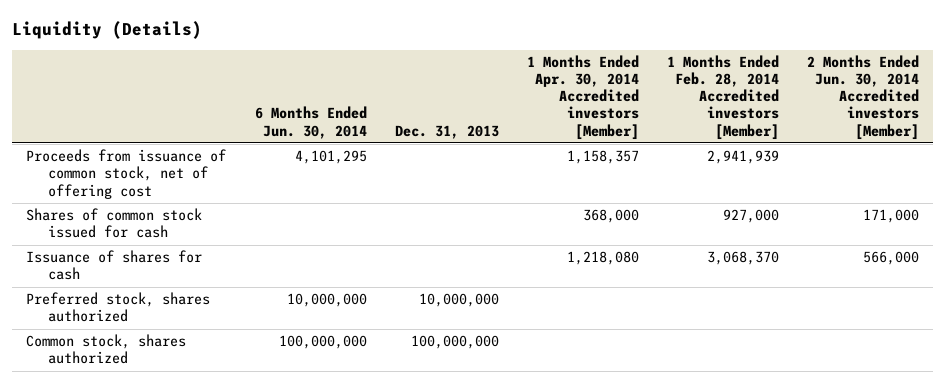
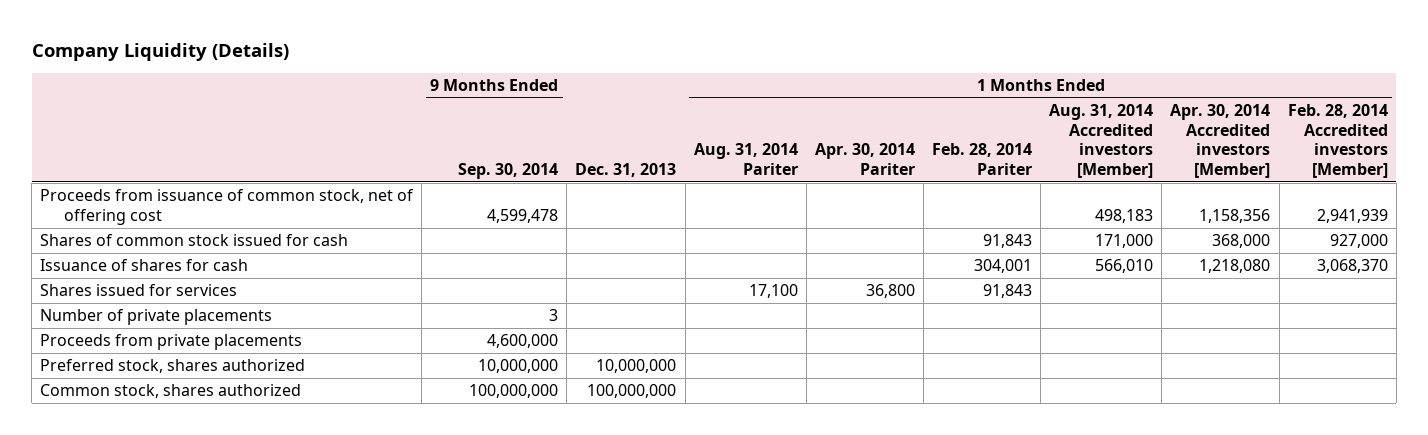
- Liquidity (Details)
+ Company Liquidity (Details)
- | 6 Months Ended Jun. 30, 2014 | Dec. 31, 2013 | 1 Months Ended Apr. 30, 2014 Accredited investors [Member] | 1 Months Ended Feb. 28, 2014 Accredited investors [Member] | 2 Months Ended Jun. 30, 2014 Accredited investors [Member]
+ | 9 Months Ended Sep. 30, 2014 | Dec. 31, 2013 | 1 Months Ended Aug. 31, 2014 Pariter | 1 Months Ended Apr. 30, 2014 Pariter | 1 Months Ended Feb. 28, 2014 Pariter | 1 Months Ended Aug. 31, 2014 Accredited investors [Member] | 1 Months Ended Apr. 30, 2014 Accredited investors [Member] | 1 Months Ended Feb. 28, 2014 Accredited investors [Member]
- Proceeds from issuance of common stock, net of offering cost | 4,101,295 | | 1,158,357 | 2,941,939 |
+ Proceeds from issuance of common stock, net of offering cost | 4,599,478 | | | | | 498,183 | 1,158,356 | 2,941,939
+ Shares issued for services | | | 17,100 | 36,800 | 91,843 | | |
+ Number of private placements | 3 | | | | | | |
+ Proceeds from private placements | 4,600,000 | | | | | | |

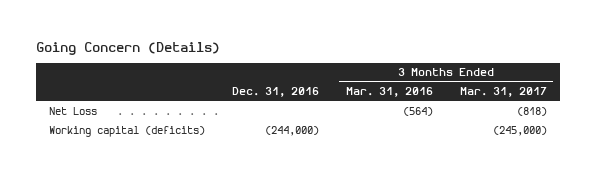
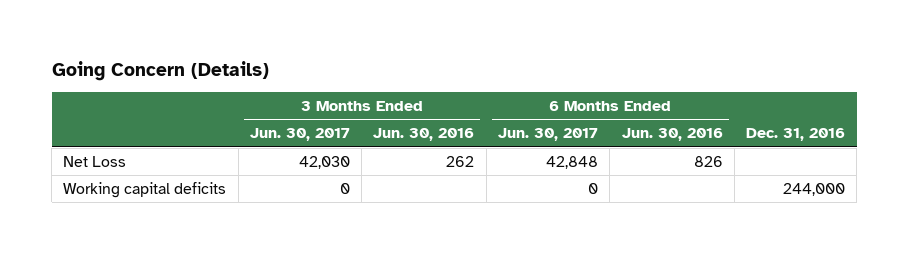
- | Dec. 31, 2016 | 3 Months Ended Mar. 31, 2016 | 3 Months Ended Mar. 31, 2017
+ | 3 Months Ended Jun. 30, 2017 | 3 Months Ended Jun. 30, 2016 | 6 Months Ended Jun. 30, 2017 | 6 Months Ended Jun. 30, 2016 | Dec. 31, 2016
- Working capital (deficits) | (244,000) | | (245,000)
+ Working capital deficits | 0 | | 0 | | 244,000

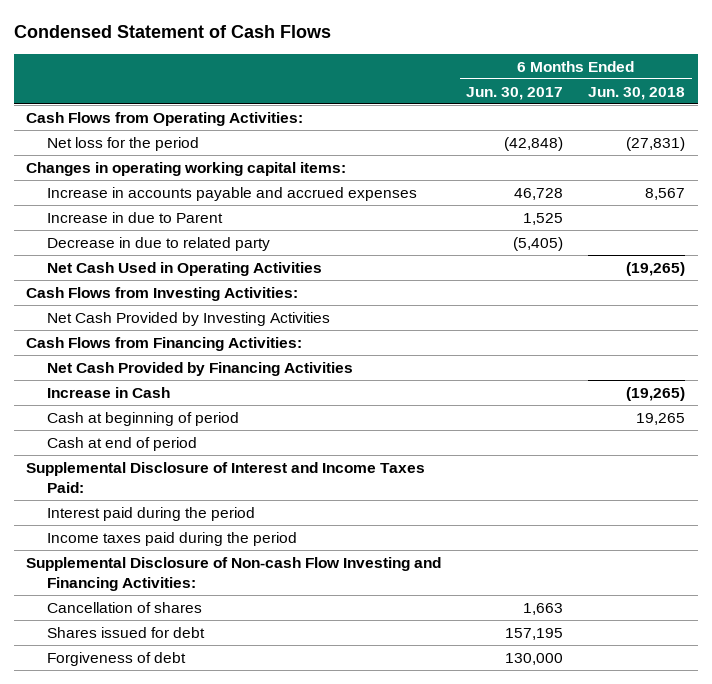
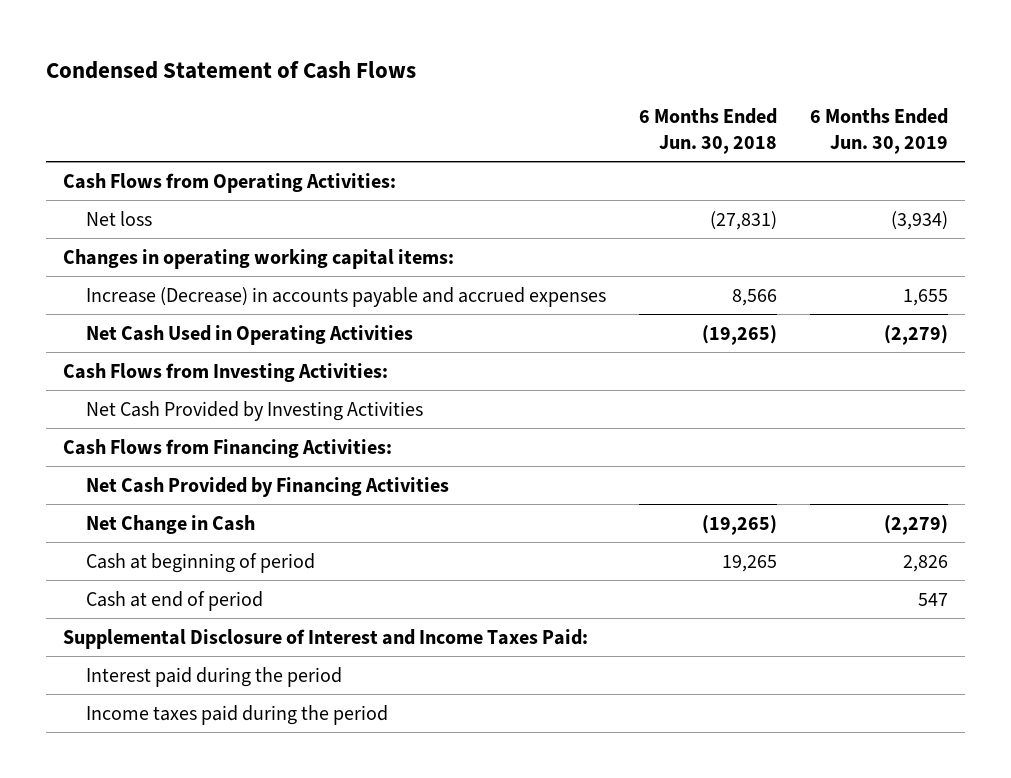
- | 6 Months Ended Jun. 30, 2017 | 6 Months Ended Jun. 30, 2018
+ | 6 Months Ended Jun. 30, 2018 | 6 Months Ended Jun. 30, 2019
- Net loss for the period | (42,848) | (27,831)
+ Net loss | (27,831) | (3,934)
- Increase in accounts payable and accrued expenses | 46,728 | 8,567
- Increase in due to Parent | 1,525 |
- Decrease in due to related party | (5,405) |
+ Increase (Decrease) in accounts payable and accrued expenses | 8,566 | 1,655
- Increase in Cash | | (19,265)
+ Net Change in Cash | (19,265) | (2,279)
- Supplemental Disclosure of Non-cash Flow Investing and Financing Activities:
- Cancellation of shares | 1,663 |
- Shares issued for debt | 157,195 |
- Forgiveness of debt | 130,000 |

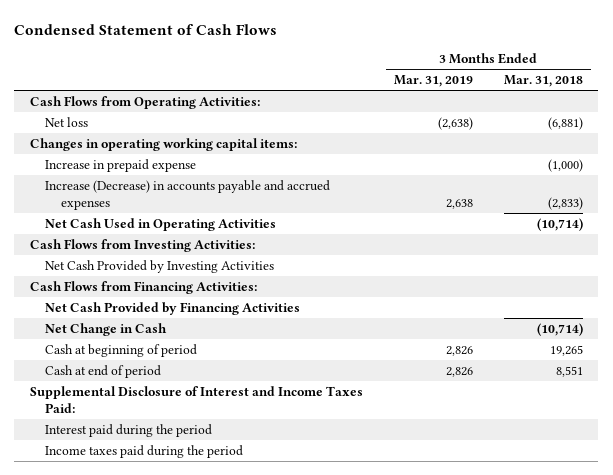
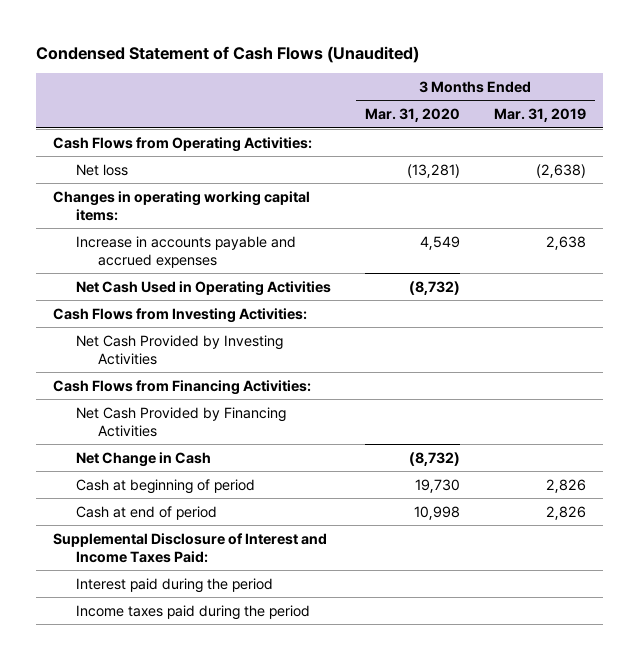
- Condensed Statement of Cash Flows
+ Condensed Statement of Cash Flows (Unaudited)
- | 3 Months Ended Mar. 31, 2019 | 3 Months Ended Mar. 31, 2018
+ | 3 Months Ended Mar. 31, 2020 | 3 Months Ended Mar. 31, 2019
- Increase in prepaid expense | | (1,000)
- Increase (Decrease) in accounts payable and accrued expenses | 2,638 | (2,833)
+ Increase in accounts payable and accrued expenses | 4,549 | 2,638

